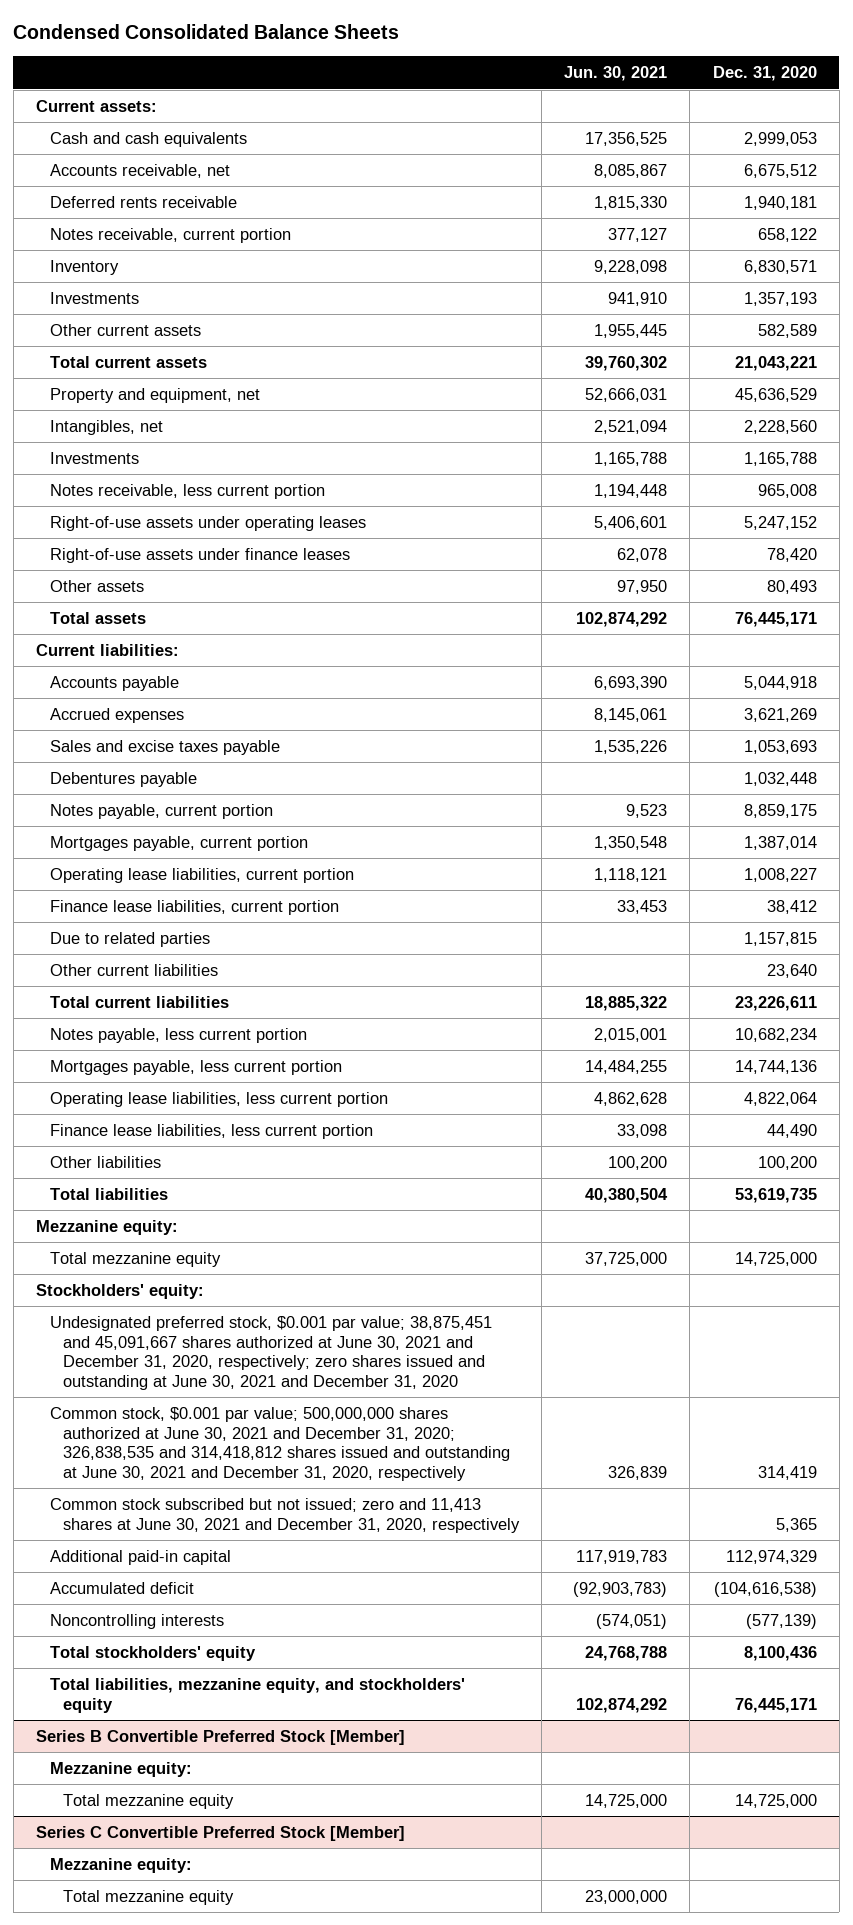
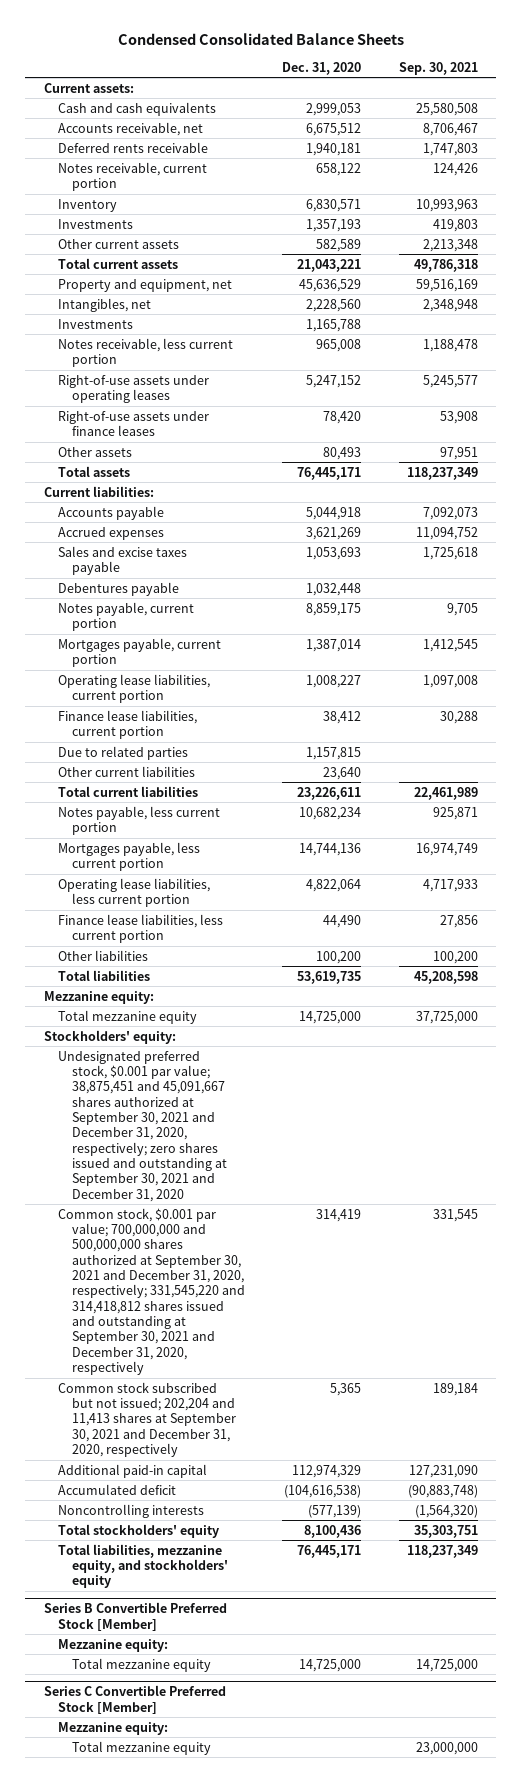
- | Jun. 30, 2021 | Dec. 31, 2020
+ | Dec. 31, 2020 | Sep. 30, 2021
- Undesignated preferred stock, $0.001 par value; 38,875,451 and 45,091,667 shares authorized at June 30, 2021 and December 31, 2020, respectively; zero shares issued and outstanding at June 30, 2021 and December 31, 2020
- Common stock, $0.001 par value; 500,000,000 shares authorized at June 30, 2021 and December 31, 2020; 326,838,535 and 314,418,812 shares issued and outstanding at June 30, 2021 and December 31, 2020, respectively | 326,839 | 314,419
- Common stock subscribed but not issued; zero and 11,413 shares at June 30, 2021 and December 31, 2020, respectively | | 5,365
+ Undesignated preferred stock, $0.001 par value; 38,875,451 and 45,091,667 shares authorized at September 30, 2021 and December 31, 2020, respectively; zero shares issued and outstanding at September 30, 2021 and December 31, 2020
+ Common stock, $0.001 par value; 700,000,000 and 500,000,000 shares authorized at September 30, 2021 and December 31, 2020, respectively; 331,545,220 and 314,418,812 shares issued and outstanding at September 30, 2021 and December 31, 2020, respectively | 314,419 | 331,545
+ Common stock subscribed but not issued; 202,204 and 11,413 shares at September 30, 2021 and December 31, 2020, respectively | 5,365 | 189,184

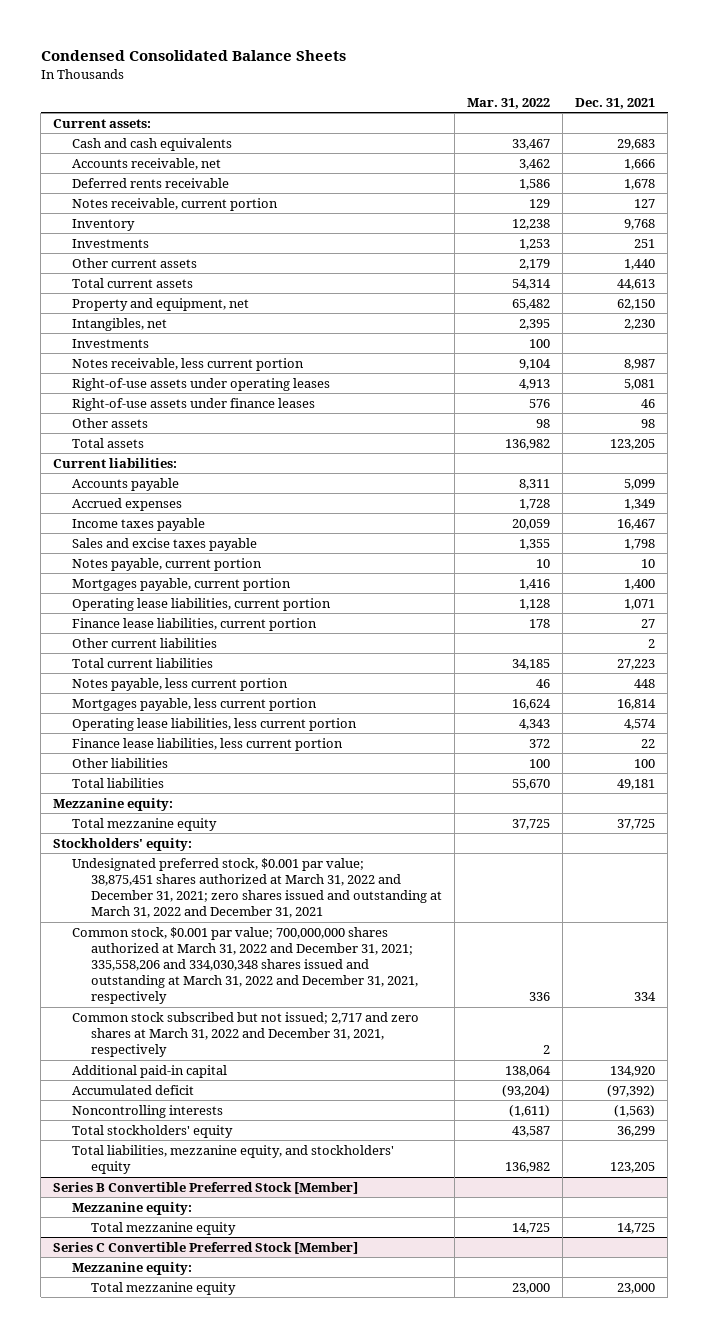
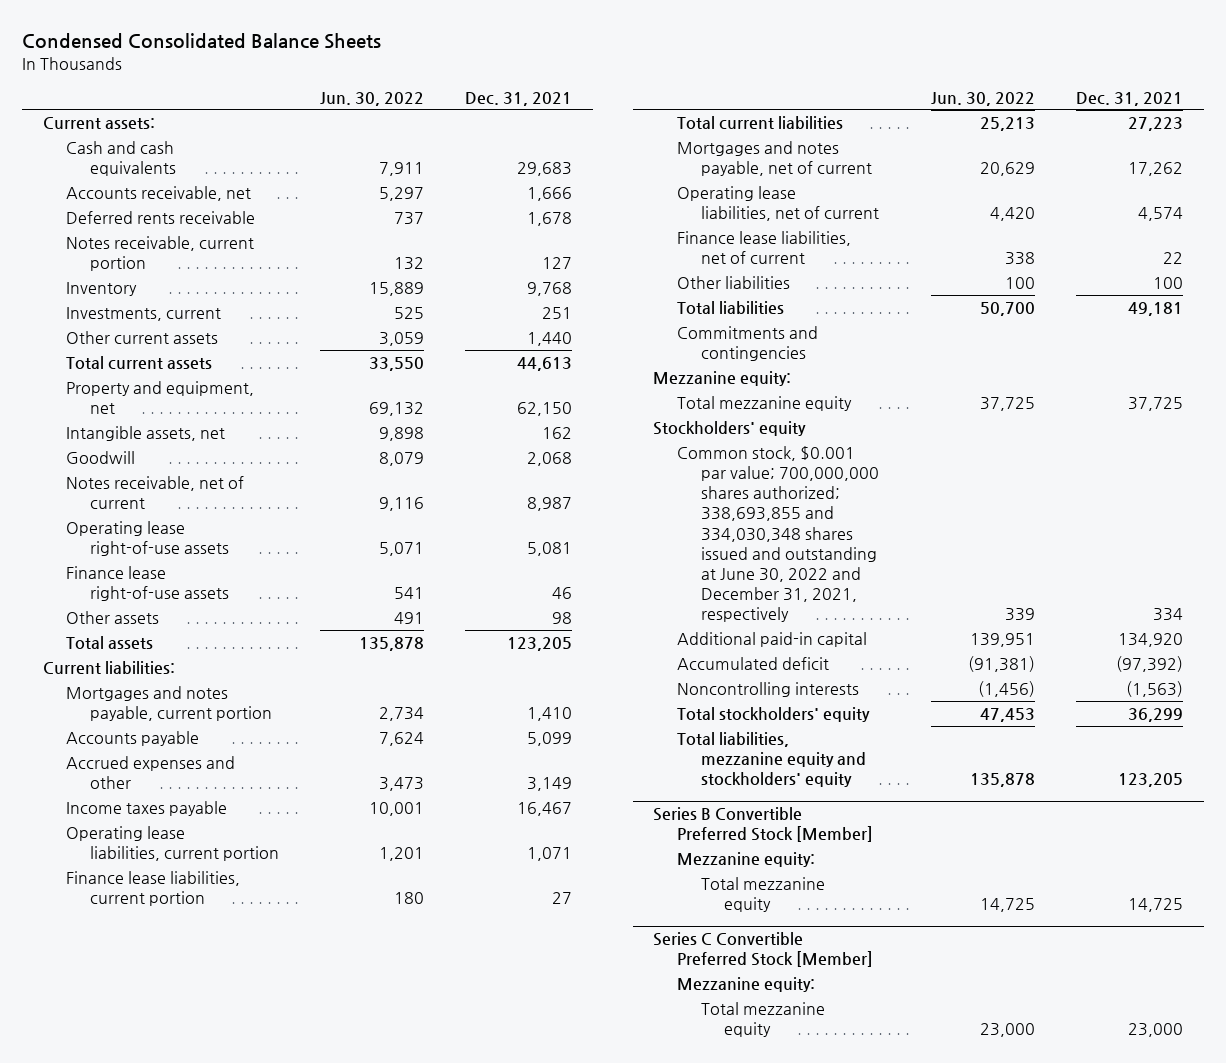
- | Mar. 31, 2022 | Dec. 31, 2021
+ | Jun. 30, 2022 | Dec. 31, 2021
- Investments | 1,253 | 251
+ Investments, current | 525 | 251
- Intangibles, net | 2,395 | 2,230
- Investments | 100 |
- Notes receivable, less current portion | 9,104 | 8,987
- Right-of-use assets under operating leases | 4,913 | 5,081
- Right-of-use assets under finance leases | 576 | 46
+ Intangible assets, net | 9,898 | 162
+ Goodwill | 8,079 | 2,068
+ Notes receivable, net of current | 9,116 | 8,987
+ Operating lease right-of-use assets | 5,071 | 5,081
+ Finance lease right-of-use assets | 541 | 46
+ Mortgages and notes payable, current portion | 2,734 | 1,410
- Accrued expenses | 1,728 | 1,349
+ Accrued expenses and other | 3,473 | 3,149
- Sales and excise taxes payable | 1,355 | 1,798
- Notes payable, current portion | 10 | 10
- Mortgages payable, current portion | 1,416 | 1,400
- Other current liabilities | | 2
- Notes payable, less current portion | 46 | 448
- Mortgages payable, less current portion | 16,624 | 16,814
- Operating lease liabilities, less current portion | 4,343 | 4,574
- Finance lease liabilities, less current portion | 372 | 22
+ Mortgages and notes payable, net of current | 20,629 | 17,262
+ Operating lease liabilities, net of current | 4,420 | 4,574
+ Finance lease liabilities, net of current | 338 | 22
+ Commitments and contingencies
- Stockholders' equity:
- Undesignated preferred stock, $0.001 par value; 38,875,451 shares authorized at March 31, 2022 and December 31, 2021; zero shares issued and outstanding at March 31, 2022 and December 31, 2021
- Common stock, $0.001 par value; 700,000,000 shares authorized at March 31, 2022 and December 31, 2021; 335,558,206 and 334,030,348 shares issued and outstanding at March 31, 2022 and December 31, 2021, respectively | 336 | 334
- Common stock subscribed but not issued; 2,717 and zero shares at March 31, 2022 and December 31, 2021, respectively | 2 |
+ Stockholders' equity
+ Common stock, $0.001 par value; 700,000,000 shares authorized; 338,693,855 and 334,030,348 shares issued and outstanding at June 30, 2022 and December 31, 2021, respectively | 339 | 334
- Total liabilities, mezzanine equity, and stockholders' equity | 136,982 | 123,205
+ Total liabilities, mezzanine equity and stockholders' equity | 135,878 | 123,205

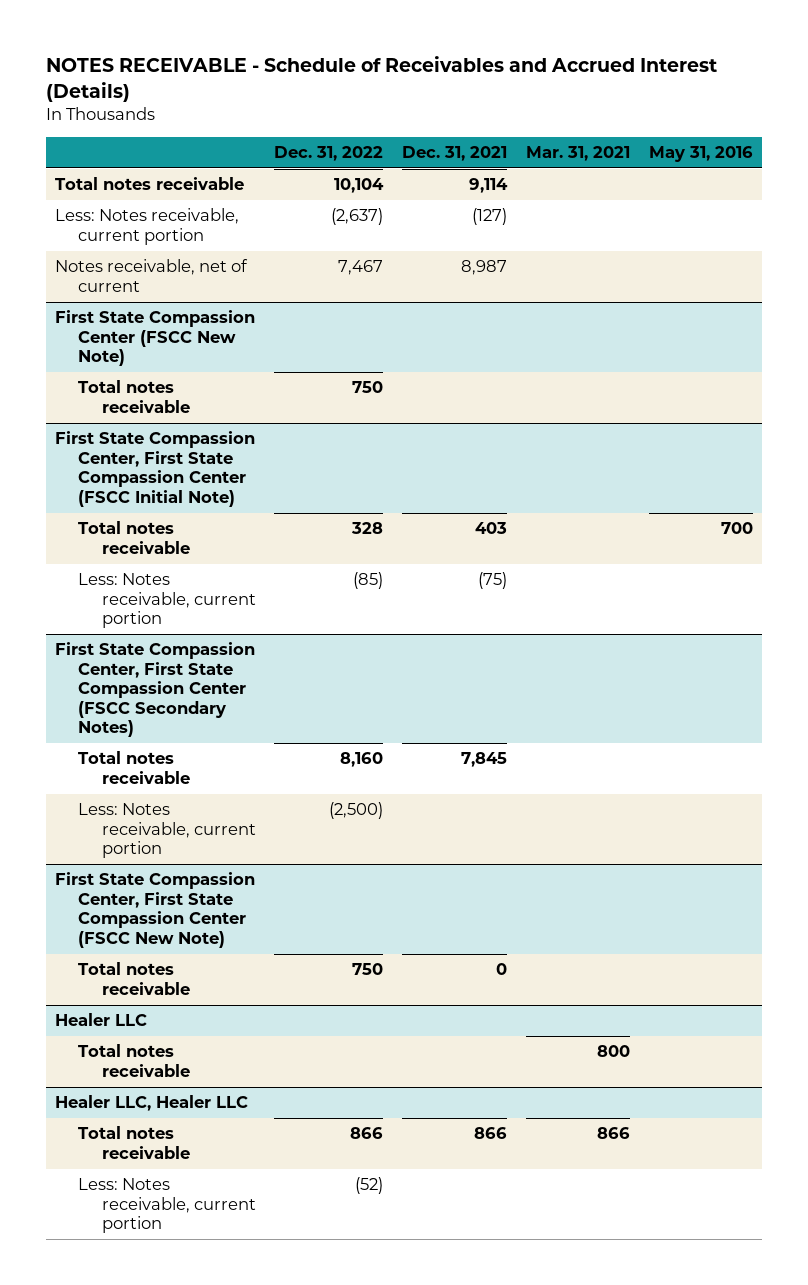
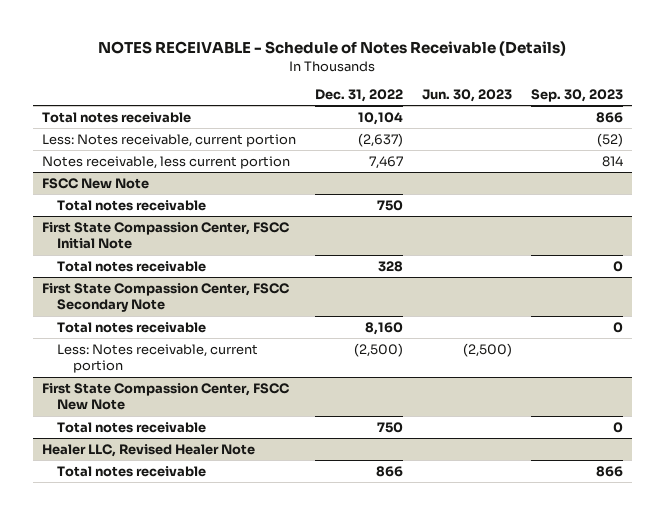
- NOTES RECEIVABLE - Schedule of Receivables and Accrued Interest (Details)
+ NOTES RECEIVABLE - Schedule of Notes Receivable (Details)
- | Dec. 31, 2022 | Dec. 31, 2021 | Mar. 31, 2021 | May 31, 2016
+ | Dec. 31, 2022 | Jun. 30, 2023 | Sep. 30, 2023
- Notes receivable, net of current | 7,467 | 8,987 | |
- First State Compassion Center (FSCC New Note)
+ Notes receivable, less current portion | 7,467 | | 814
+ FSCC New Note
- First State Compassion Center, First State Compassion Center (FSCC Initial Note)
+ First State Compassion Center, FSCC Initial Note
- Less: Notes receivable, current portion | (85) | (75) | |
- First State Compassion Center, First State Compassion Center (FSCC Secondary Notes)
+ First State Compassion Center, FSCC Secondary Note
- First State Compassion Center, First State Compassion Center (FSCC New Note)
+ First State Compassion Center, FSCC New Note
- Healer LLC
- Total notes receivable | | | 800 |
- Healer LLC, Healer LLC
+ Healer LLC, Revised Healer Note
- Less: Notes receivable, current portion | (52) | | |

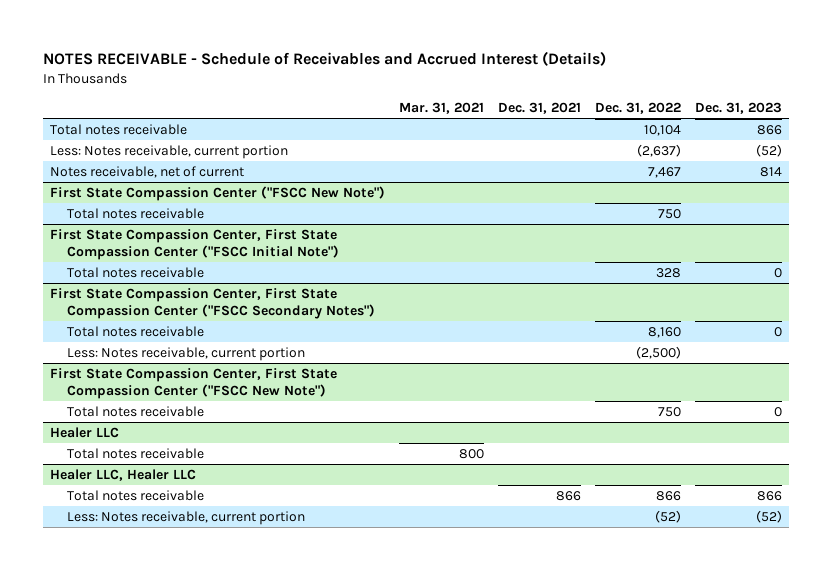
- NOTES RECEIVABLE - Schedule of Notes Receivable (Details)
+ NOTES RECEIVABLE - Schedule of Receivables and Accrued Interest (Details)
- | Dec. 31, 2022 | Jun. 30, 2023 | Sep. 30, 2023
+ | Mar. 31, 2021 | Dec. 31, 2021 | Dec. 31, 2022 | Dec. 31, 2023
- Notes receivable, less current portion | 7,467 | | 814
- FSCC New Note
+ Notes receivable, net of current | | | 7,467 | 814
+ First State Compassion Center ("FSCC New Note")
- First State Compassion Center, FSCC Initial Note
+ First State Compassion Center, First State Compassion Center ("FSCC Initial Note")
- First State Compassion Center, FSCC Secondary Note
+ First State Compassion Center, First State Compassion Center ("FSCC Secondary Notes")
- First State Compassion Center, FSCC New Note
+ First State Compassion Center, First State Compassion Center ("FSCC New Note")
- Healer LLC, Revised Healer Note
+ Healer LLC
+ Total notes receivable | 800 | | |
+ Healer LLC, Healer LLC
+ Less: Notes receivable, current portion | | | (52) | (52)

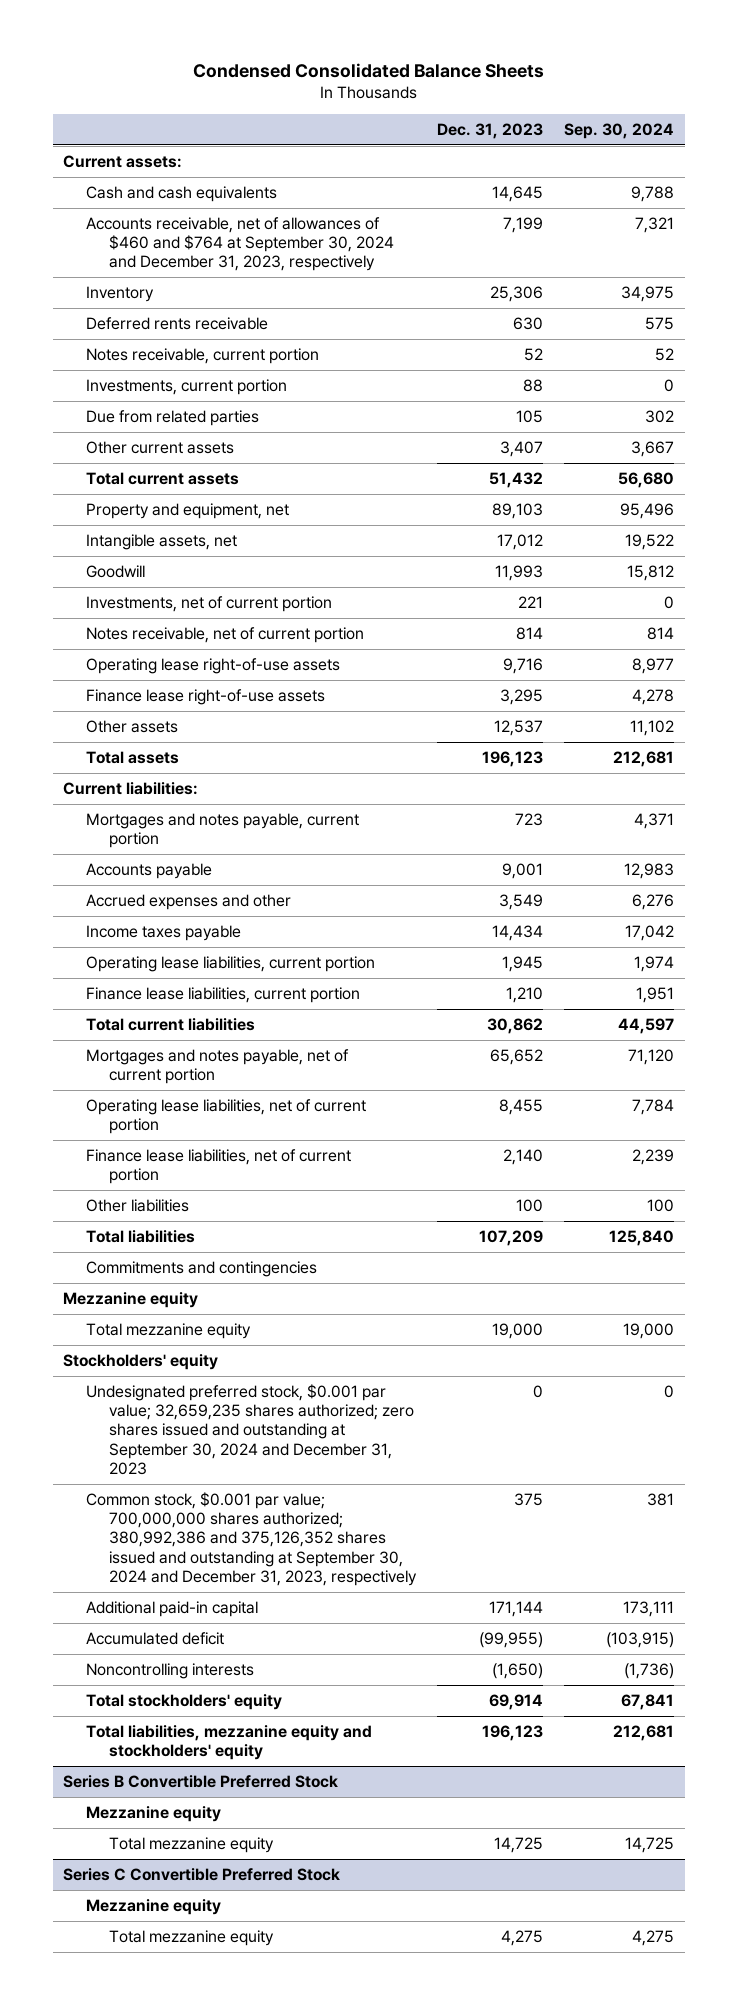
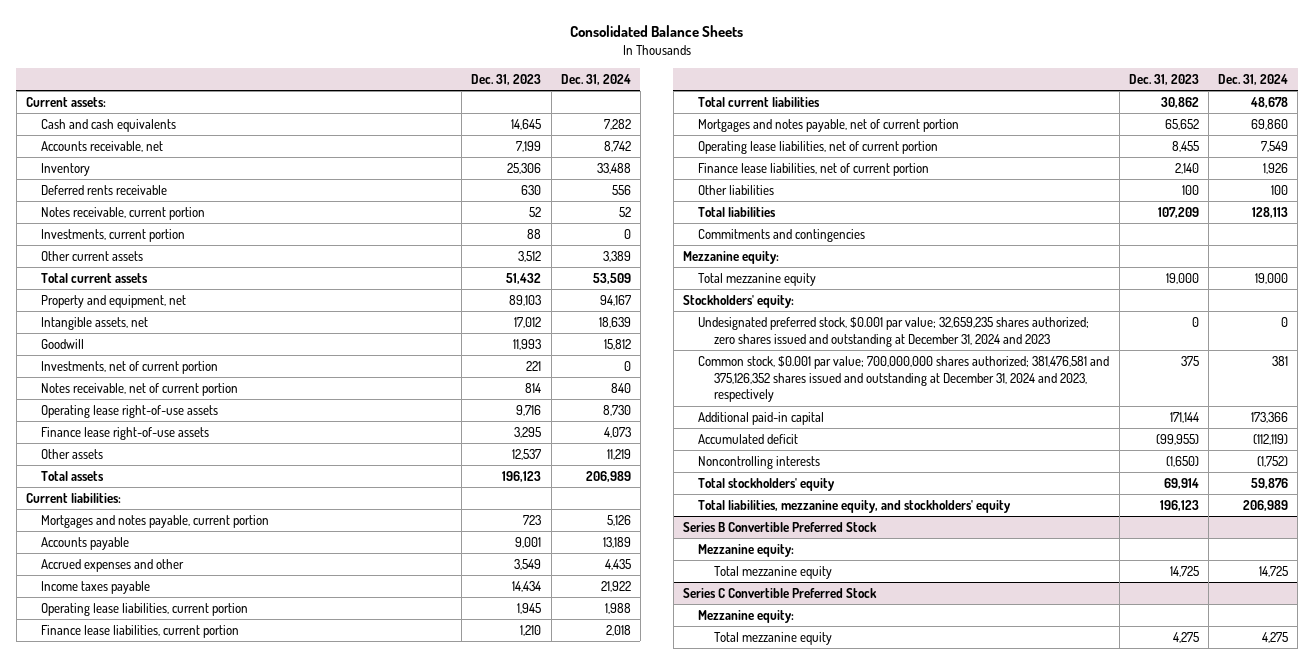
- Condensed Consolidated Balance Sheets
+ Consolidated Balance Sheets
- | Dec. 31, 2023 | Sep. 30, 2024
+ | Dec. 31, 2023 | Dec. 31, 2024
- Accounts receivable, net of allowances of $460 and $764 at September 30, 2024 and December 31, 2023, respectively | 7,199 | 7,321
+ Accounts receivable, net | 7,199 | 8,742
- Due from related parties | 105 | 302
- Other current assets | 3,407 | 3,667
+ Other current assets | 3,512 | 3,389
- Mezzanine equity
+ Mezzanine equity:
- Stockholders' equity
- Undesignated preferred stock, $0.001 par value; 32,659,235 shares authorized; zero shares issued and outstanding at September 30, 2024 and December 31, 2023 | 0 | 0
- Common stock, $0.001 par value; 700,000,000 shares authorized; 380,992,386 and 375,126,352 shares issued and outstanding at September 30, 2024 and December 31, 2023, respectively | 375 | 381
+ Stockholders' equity:
+ Undesignated preferred stock, $0.001 par value; 32,659,235 shares authorized; zero shares issued and outstanding at December 31, 2024 and 2023 | 0 | 0
+ Common stock, $0.001 par value; 700,000,000 shares authorized; 381,476,581 and 375,126,352 shares issued and outstanding at December 31, 2024 and 2023, respectively | 375 | 381
- Total liabilities, mezzanine equity and stockholders' equity | 196,123 | 212,681
+ Total liabilities, mezzanine equity, and stockholders' equity | 196,123 | 206,989
@ Series B Convertible Preferred Stock
- Mezzanine equity
+ Mezzanine equity:
@ Series C Convertible Preferred Stock
- Mezzanine equity
+ Mezzanine equity:

